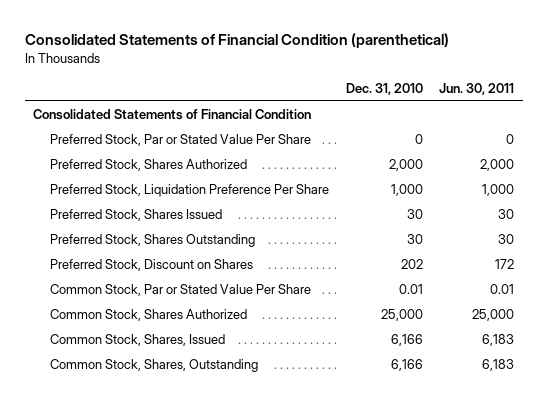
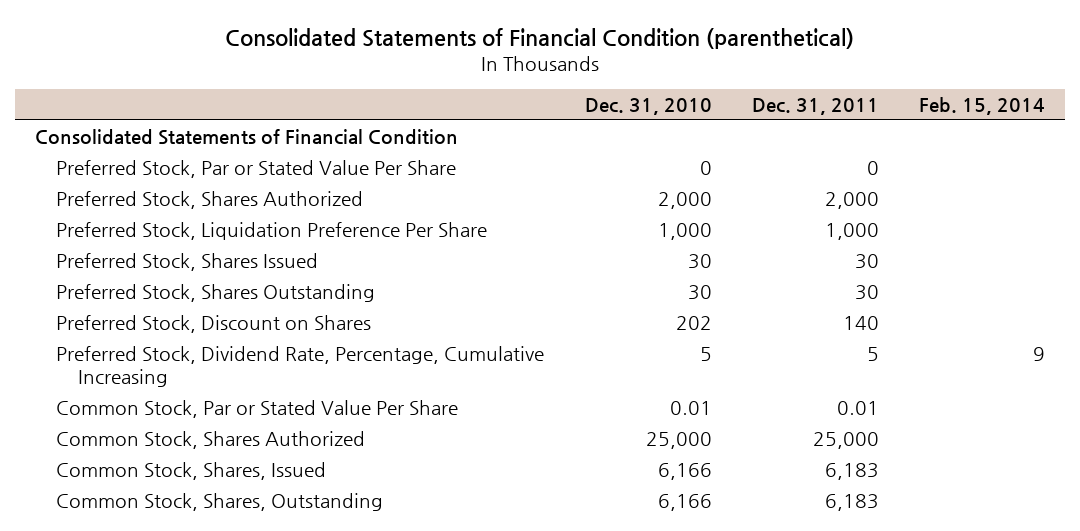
- | Dec. 31, 2010 | Jun. 30, 2011
+ | Dec. 31, 2010 | Dec. 31, 2011 | Feb. 15, 2014
+ Preferred Stock, Dividend Rate, Percentage, Cumulative Increasing | 5 | 5 | 9

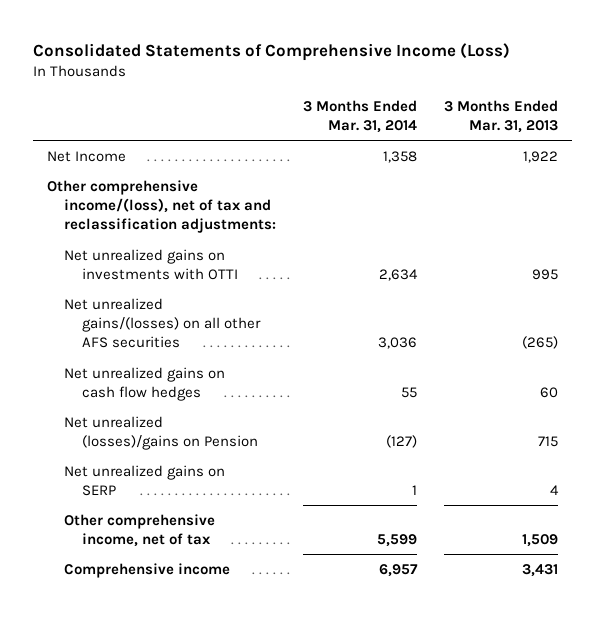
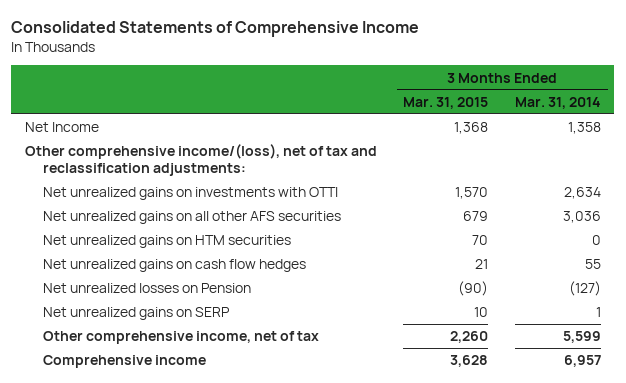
- Consolidated Statements of Comprehensive Income (Loss)
+ Consolidated Statements of Comprehensive Income
- | 3 Months Ended Mar. 31, 2014 | 3 Months Ended Mar. 31, 2013
+ | 3 Months Ended Mar. 31, 2015 | 3 Months Ended Mar. 31, 2014
- Net unrealized gains/(losses) on all other AFS securities | 3,036 | (265)
+ Net unrealized gains on all other AFS securities | 679 | 3,036
+ Net unrealized gains on HTM securities | 70 | 0
- Net unrealized (losses)/gains on Pension | (127) | 715
+ Net unrealized losses on Pension | (90) | (127)

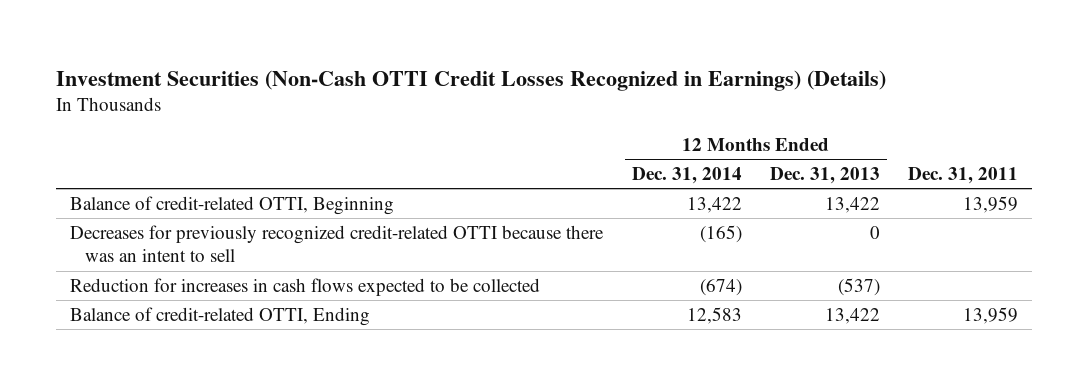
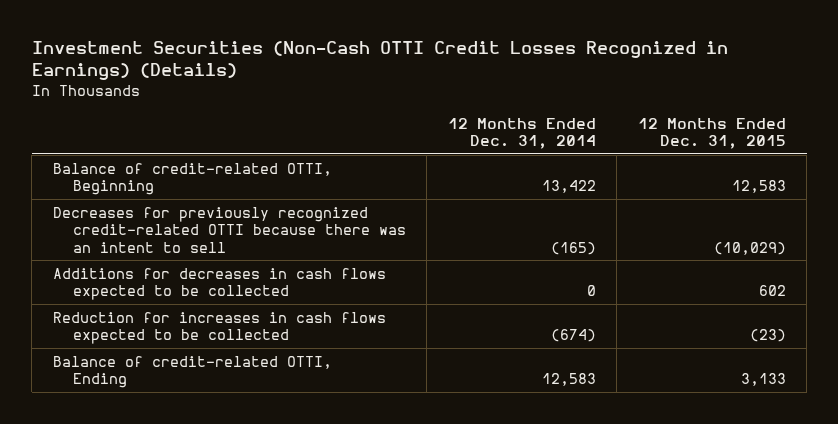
- | 12 Months Ended Dec. 31, 2014 | 12 Months Ended Dec. 31, 2013 | Dec. 31, 2011
+ | 12 Months Ended Dec. 31, 2014 | 12 Months Ended Dec. 31, 2015
+ Additions for decreases in cash flows expected to be collected | 0 | 602

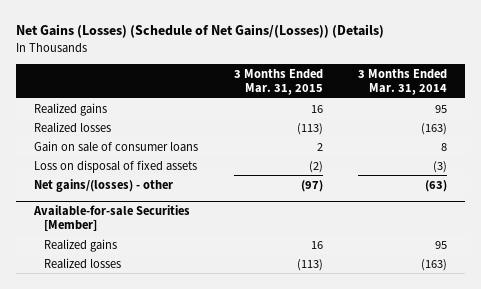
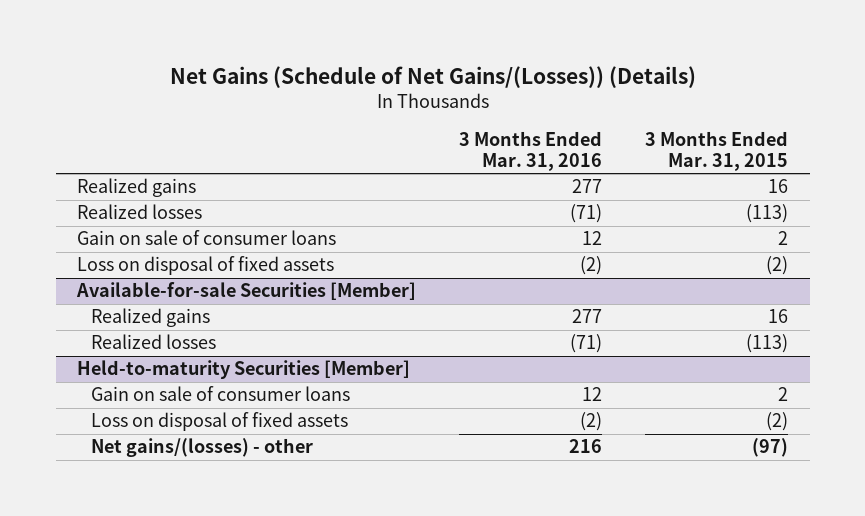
- Net Gains (Losses) (Schedule of Net Gains/(Losses)) (Details)
+ Net Gains (Schedule of Net Gains/(Losses)) (Details)
- | 3 Months Ended Mar. 31, 2015 | 3 Months Ended Mar. 31, 2014
+ | 3 Months Ended Mar. 31, 2016 | 3 Months Ended Mar. 31, 2015
- Net gains/(losses) - other | (97) | (63)
+ Held-to-maturity Securities [Member]
+ Gain on sale of consumer loans | 12 | 2
+ Loss on disposal of fixed assets | (2) | (2)
+ Net gains/(losses) - other | 216 | (97)

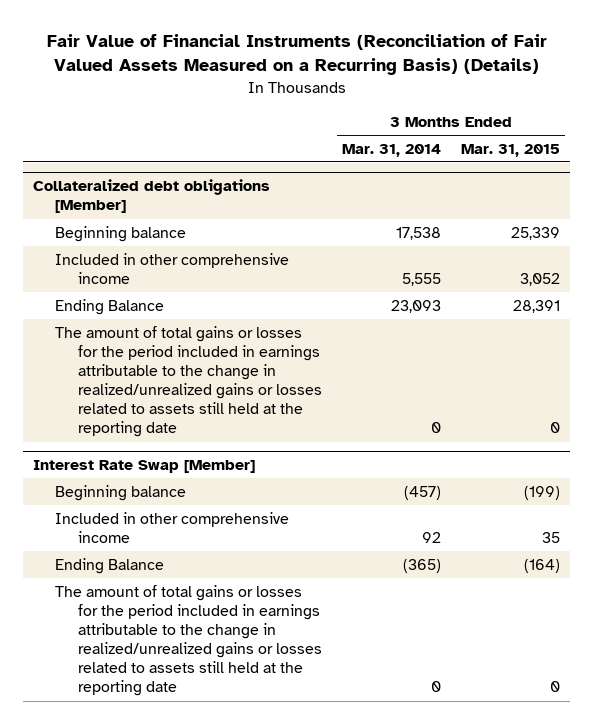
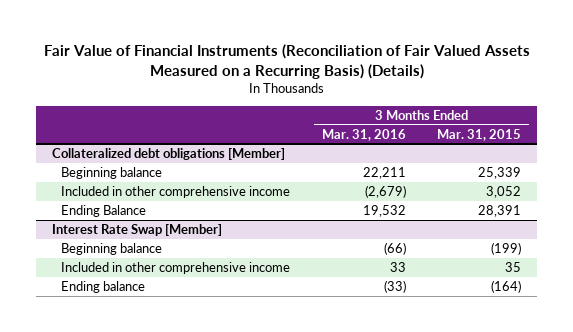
- | 3 Months Ended Mar. 31, 2014 | 3 Months Ended Mar. 31, 2015
+ | 3 Months Ended Mar. 31, 2016 | 3 Months Ended Mar. 31, 2015
@ Collateralized debt obligations [Member]
- The amount of total gains or losses for the period included in earnings attributable to the change in realized/unrealized gains or losses related to assets still held at the reporting date | 0 | 0
@ Interest Rate Swap [Member]
- Ending Balance | (365) | (164)
- The amount of total gains or losses for the period included in earnings attributable to the change in realized/unrealized gains or losses related to assets still held at the reporting date | 0 | 0
+ Ending balance | (33) | (164)

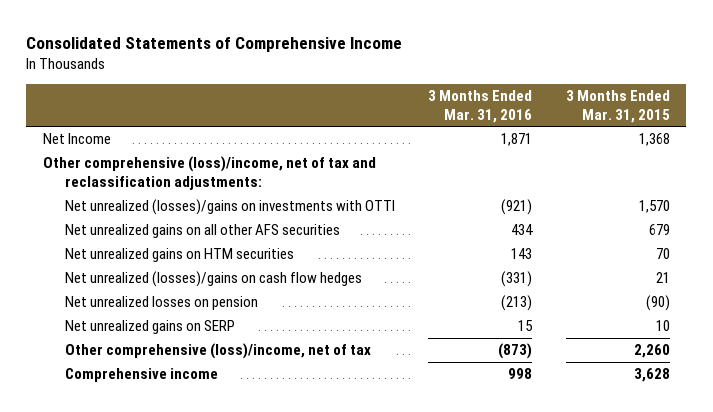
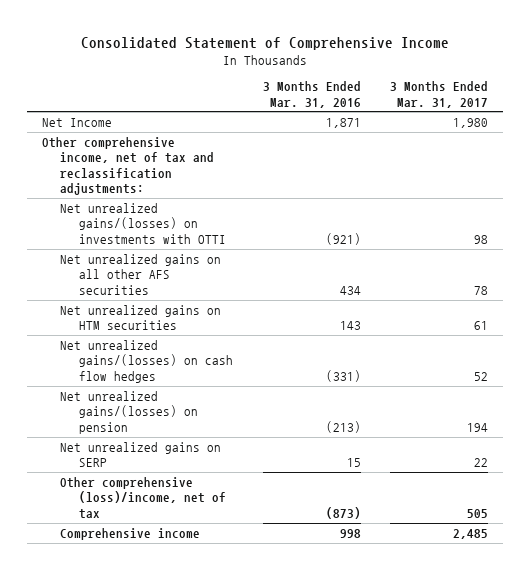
- Consolidated Statements of Comprehensive Income
+ Consolidated Statement of Comprehensive Income
- | 3 Months Ended Mar. 31, 2016 | 3 Months Ended Mar. 31, 2015
+ | 3 Months Ended Mar. 31, 2016 | 3 Months Ended Mar. 31, 2017
- Other comprehensive (loss)/income, net of tax and reclassification adjustments:
- Net unrealized (losses)/gains on investments with OTTI | (921) | 1,570
+ Other comprehensive income, net of tax and reclassification adjustments:
+ Net unrealized gains/(losses) on investments with OTTI | (921) | 98
- Net unrealized (losses)/gains on cash flow hedges | (331) | 21
- Net unrealized losses on pension | (213) | (90)
+ Net unrealized gains/(losses) on cash flow hedges | (331) | 52
+ Net unrealized gains/(losses) on pension | (213) | 194

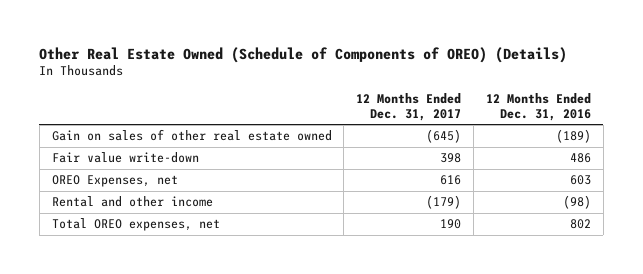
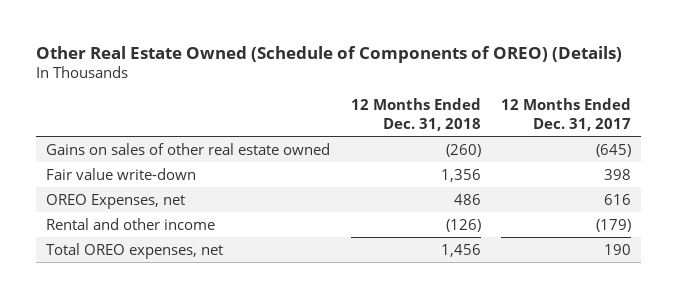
- | 12 Months Ended Dec. 31, 2017 | 12 Months Ended Dec. 31, 2016
+ | 12 Months Ended Dec. 31, 2018 | 12 Months Ended Dec. 31, 2017
- Gain on sales of other real estate owned | (645) | (189)
+ Gains on sales of other real estate owned | (260) | (645)

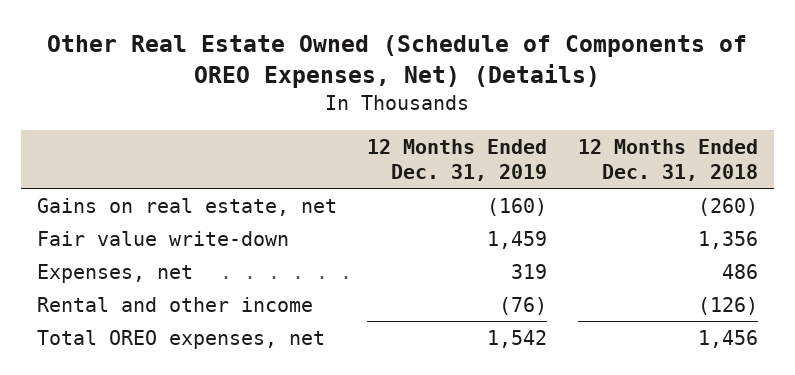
- Other Real Estate Owned (Schedule of Components of OREO) (Details)
+ Other Real Estate Owned (Schedule of Components of OREO Expenses, Net) (Details)
- | 12 Months Ended Dec. 31, 2018 | 12 Months Ended Dec. 31, 2017
+ | 12 Months Ended Dec. 31, 2019 | 12 Months Ended Dec. 31, 2018
- Gains on sales of other real estate owned | (260) | (645)
+ Gains on real estate, net | (160) | (260)
- OREO Expenses, net | 486 | 616
+ Expenses, net | 319 | 486

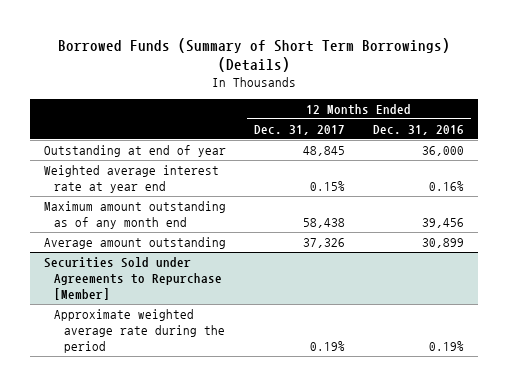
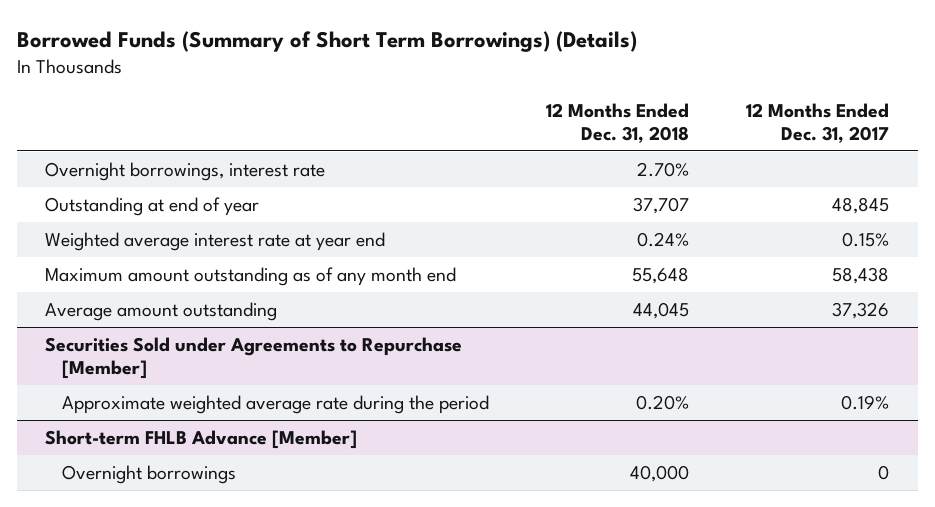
- | 12 Months Ended Dec. 31, 2017 | 12 Months Ended Dec. 31, 2016
+ | 12 Months Ended Dec. 31, 2018 | 12 Months Ended Dec. 31, 2017
+ Overnight borrowings, interest rate | 2.70% |
+ Short-term FHLB Advance [Member]
+ Overnight borrowings | 40,000 | 0

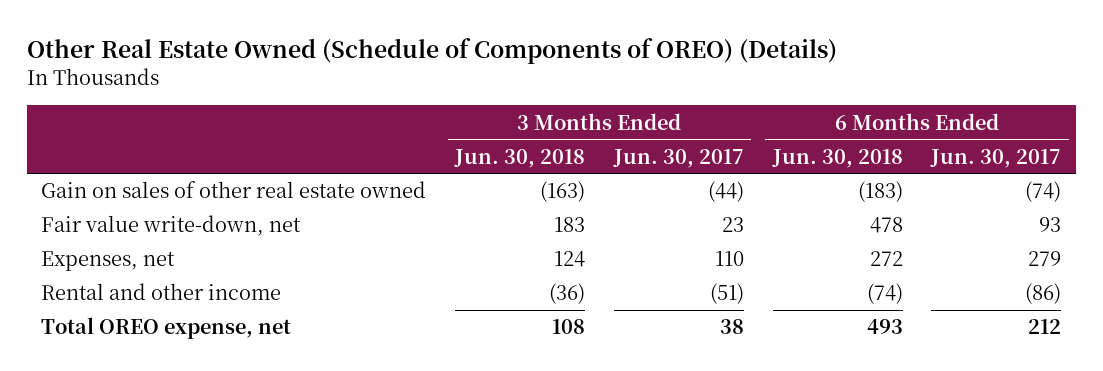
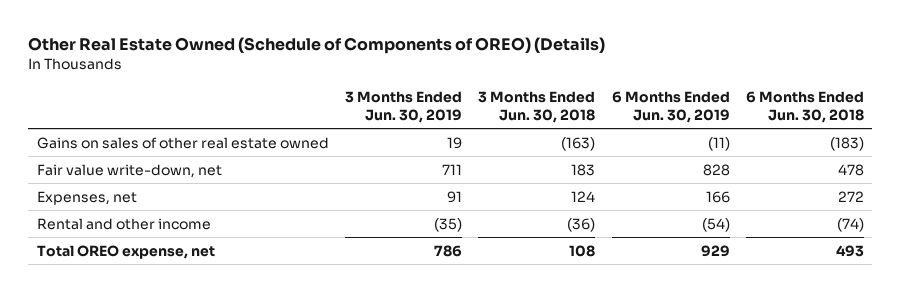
- | 3 Months Ended Jun. 30, 2018 | 3 Months Ended Jun. 30, 2017 | 6 Months Ended Jun. 30, 2018 | 6 Months Ended Jun. 30, 2017
+ | 3 Months Ended Jun. 30, 2019 | 3 Months Ended Jun. 30, 2018 | 6 Months Ended Jun. 30, 2019 | 6 Months Ended Jun. 30, 2018
- Gain on sales of other real estate owned | (163) | (44) | (183) | (74)
+ Gains on sales of other real estate owned | 19 | (163) | (11) | (183)

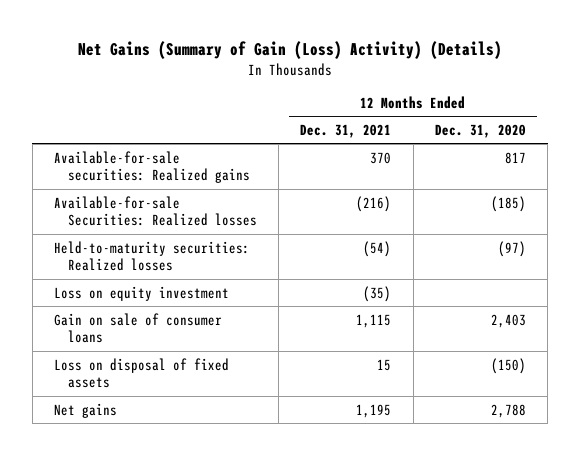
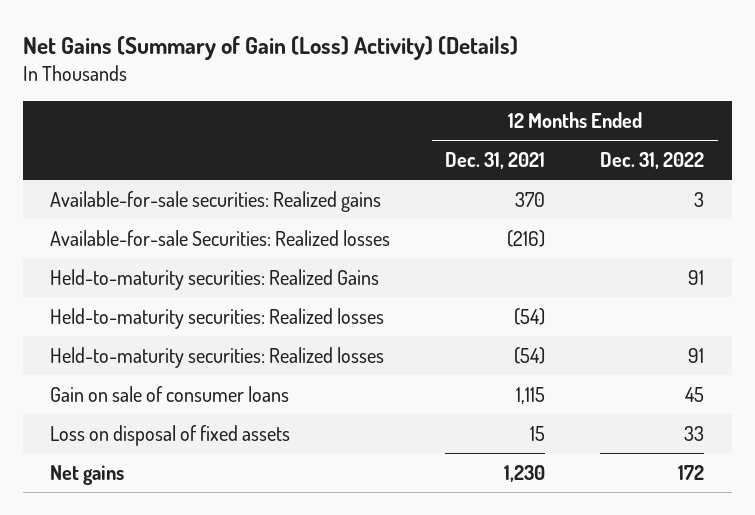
- | 12 Months Ended Dec. 31, 2021 | 12 Months Ended Dec. 31, 2020
+ | 12 Months Ended Dec. 31, 2021 | 12 Months Ended Dec. 31, 2022
+ Held-to-maturity securities: Realized Gains | | 91
- Loss on equity investment | (35) |
+ Held-to-maturity securities: Realized losses | (54) | 91
- Net gains | 1,195 | 2,788
+ Net gains | 1,230 | 172

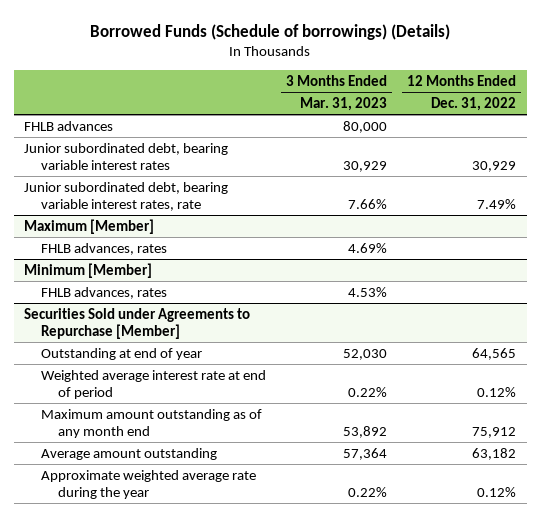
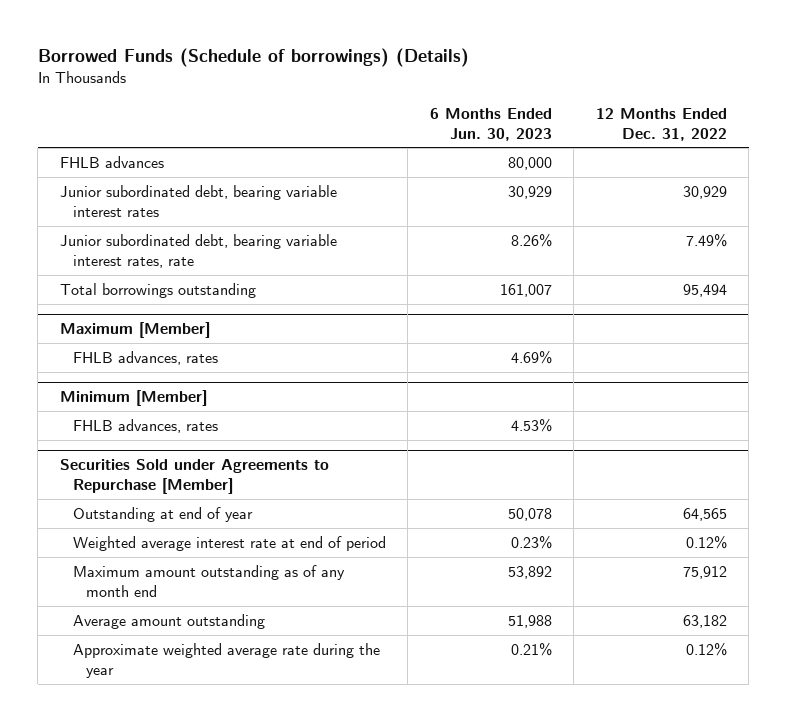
- | 3 Months Ended Mar. 31, 2023 | 12 Months Ended Dec. 31, 2022
+ | 6 Months Ended Jun. 30, 2023 | 12 Months Ended Dec. 31, 2022
+ Total borrowings outstanding | 161,007 | 95,494

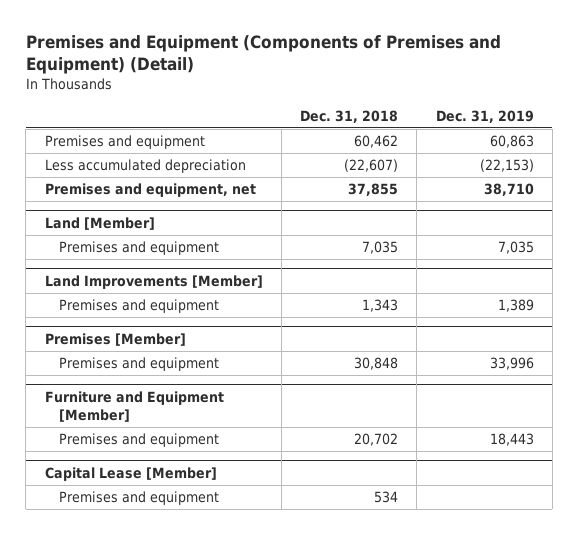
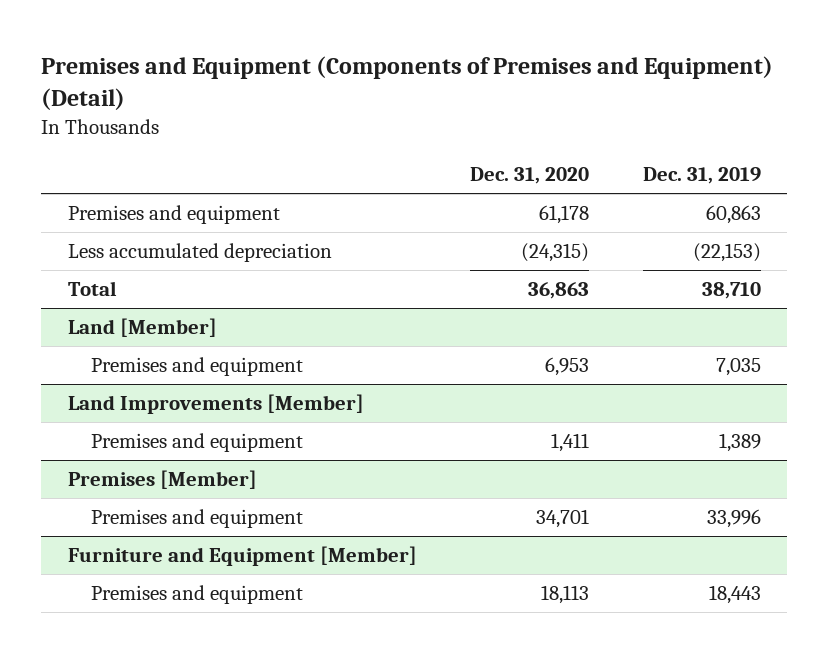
- | Dec. 31, 2018 | Dec. 31, 2019
+ | Dec. 31, 2020 | Dec. 31, 2019
- Premises and equipment, net | 37,855 | 38,710
+ Total | 36,863 | 38,710
- Capital Lease [Member]
- Premises and equipment | 534 |

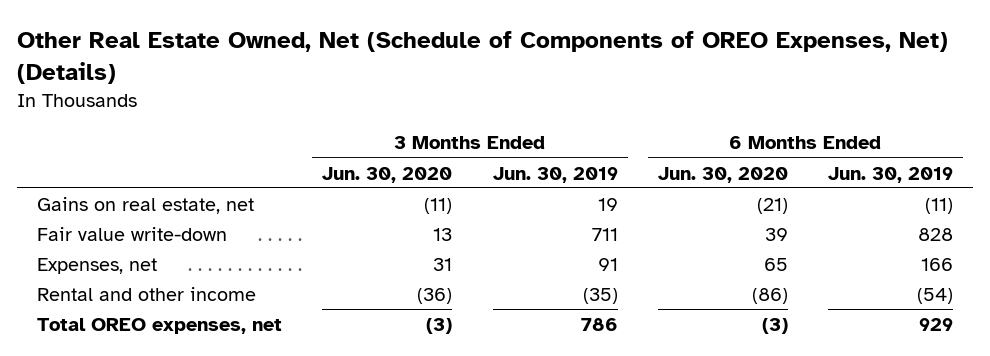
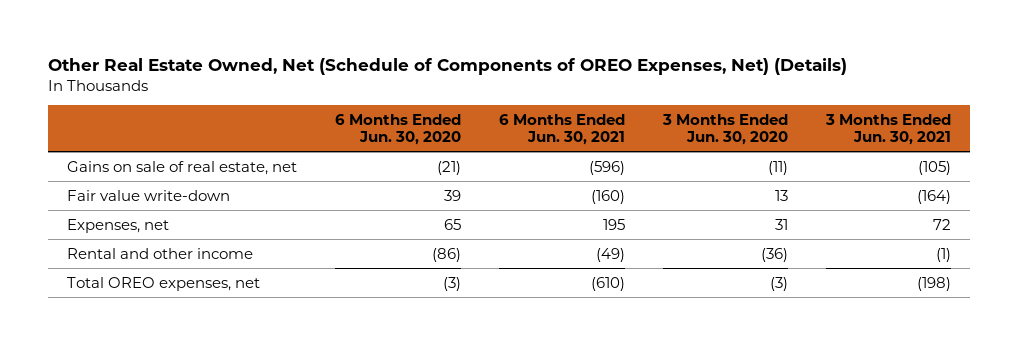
- | 3 Months Ended Jun. 30, 2020 | 3 Months Ended Jun. 30, 2019 | 6 Months Ended Jun. 30, 2020 | 6 Months Ended Jun. 30, 2019
+ | 6 Months Ended Jun. 30, 2020 | 6 Months Ended Jun. 30, 2021 | 3 Months Ended Jun. 30, 2020 | 3 Months Ended Jun. 30, 2021
- Gains on real estate, net | (11) | 19 | (21) | (11)
+ Gains on sale of real estate, net | (21) | (596) | (11) | (105)

